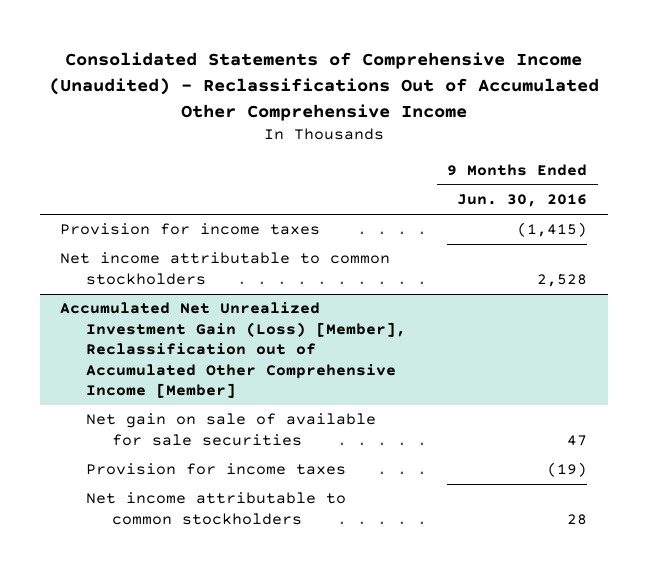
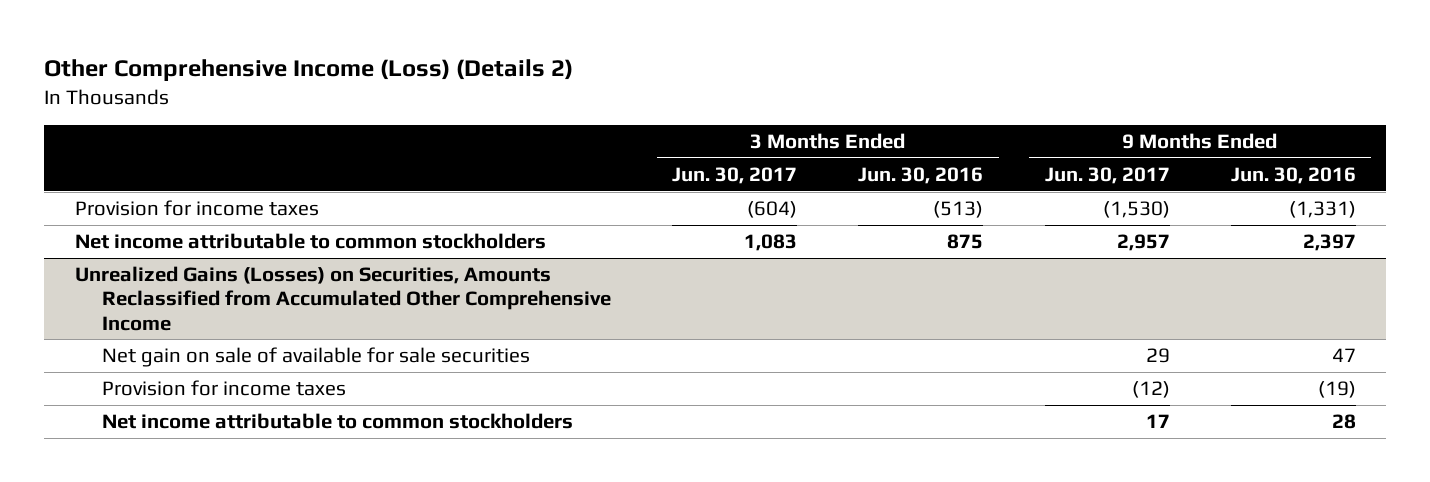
- Consolidated Statements of Comprehensive Income (Unaudited) - Reclassifications Out of Accumulated Other Comprehensive Income
+ Other Comprehensive Income (Loss) (Details 2)
- | 9 Months Ended Jun. 30, 2016
+ | 3 Months Ended Jun. 30, 2017 | 3 Months Ended Jun. 30, 2016 | 9 Months Ended Jun. 30, 2017 | 9 Months Ended Jun. 30, 2016
- Provision for income taxes | (1,415)
- Net income attributable to common stockholders | 2,528
- Accumulated Net Unrealized Investment Gain (Loss) [Member], Reclassification out of Accumulated Other Comprehensive Income [Member]
+ Provision for income taxes | (604) | (513) | (1,530) | (1,331)
+ Net income attributable to common stockholders | 1,083 | 875 | 2,957 | 2,397
+ Unrealized Gains (Losses) on Securities, Amounts Reclassified from Accumulated Other Comprehensive Income

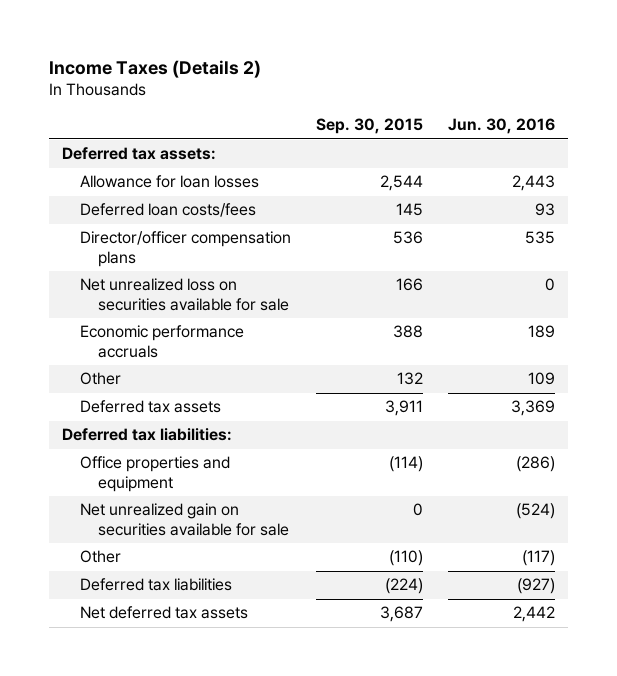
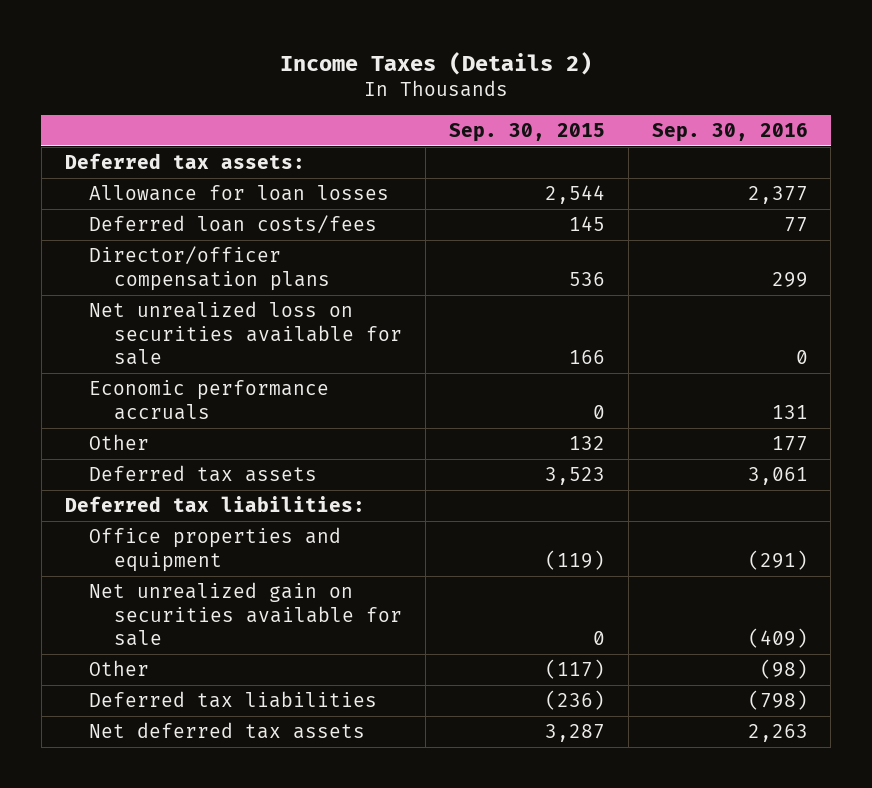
- | Sep. 30, 2015 | Jun. 30, 2016
+ | Sep. 30, 2015 | Sep. 30, 2016
- Economic performance accruals | 388 | 189
+ Economic performance accruals | 0 | 131
- Deferred tax assets | 3,911 | 3,369
+ Deferred tax assets | 3,523 | 3,061
- Office properties and equipment | (114) | (286)
+ Office properties and equipment | (119) | (291)
- Other | (110) | (117)
- Deferred tax liabilities | (224) | (927)
- Net deferred tax assets | 3,687 | 2,442
+ Other | (117) | (98)
+ Deferred tax liabilities | (236) | (798)
+ Net deferred tax assets | 3,287 | 2,263

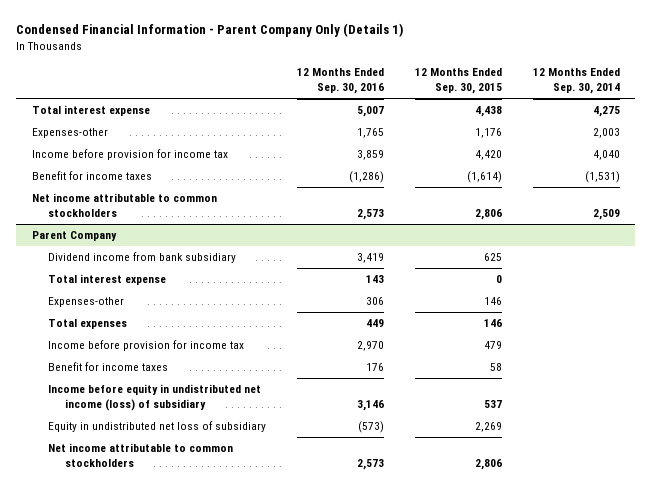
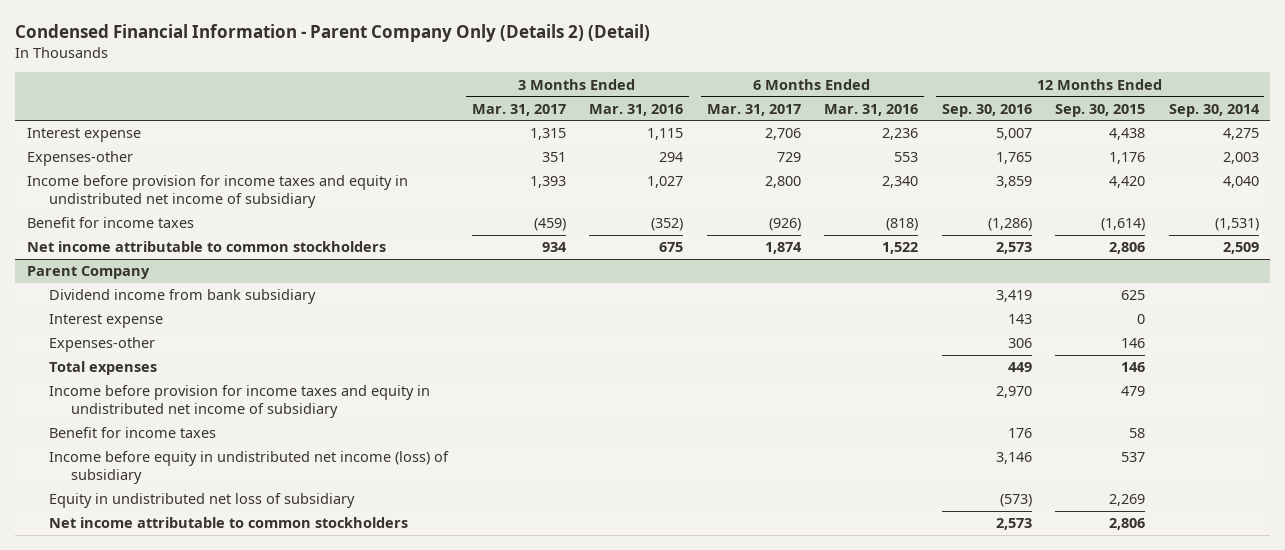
- Condensed Financial Information - Parent Company Only (Details 1)
+ Condensed Financial Information - Parent Company Only (Details 2) (Detail)
- | 12 Months Ended Sep. 30, 2016 | 12 Months Ended Sep. 30, 2015 | 12 Months Ended Sep. 30, 2014
+ | 3 Months Ended Mar. 31, 2017 | 3 Months Ended Mar. 31, 2016 | 6 Months Ended Mar. 31, 2017 | 6 Months Ended Mar. 31, 2016 | 12 Months Ended Sep. 30, 2016 | 12 Months Ended Sep. 30, 2015 | 12 Months Ended Sep. 30, 2014
- Total interest expense | 5,007 | 4,438 | 4,275
+ Interest expense | 1,315 | 1,115 | 2,706 | 2,236 | 5,007 | 4,438 | 4,275
- Income before provision for income tax | 3,859 | 4,420 | 4,040
+ Income before provision for income taxes and equity in undistributed net income of subsidiary | 1,393 | 1,027 | 2,800 | 2,340 | 3,859 | 4,420 | 4,040
@ Parent Company
- Total interest expense | 143 | 0 |
+ Interest expense | | | | | 143 | 0 |
- Income before provision for income tax | 2,970 | 479 |
+ Income before provision for income taxes and equity in undistributed net income of subsidiary | | | | | 2,970 | 479 |

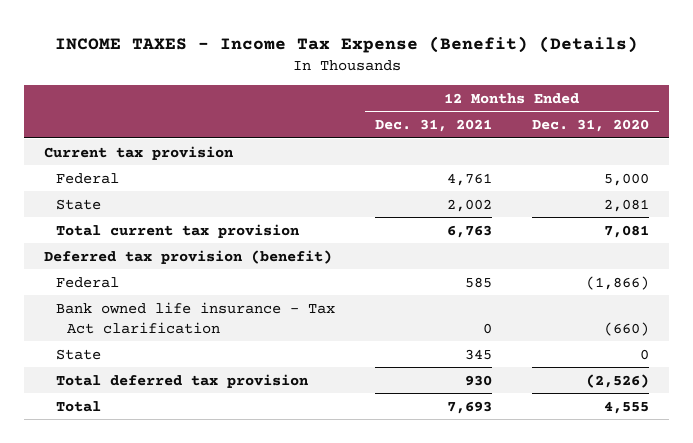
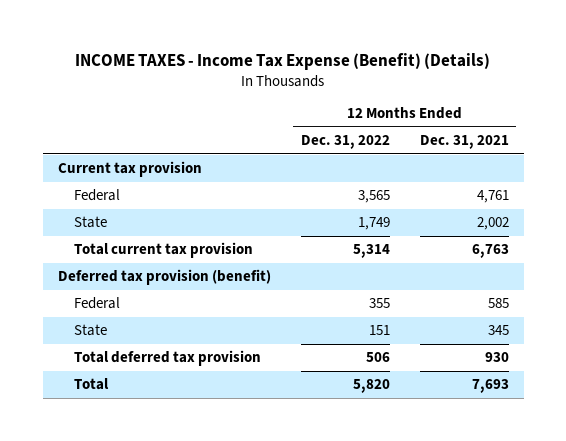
- | 12 Months Ended Dec. 31, 2021 | 12 Months Ended Dec. 31, 2020
+ | 12 Months Ended Dec. 31, 2022 | 12 Months Ended Dec. 31, 2021
- Bank owned life insurance - Tax Act clarification | 0 | (660)

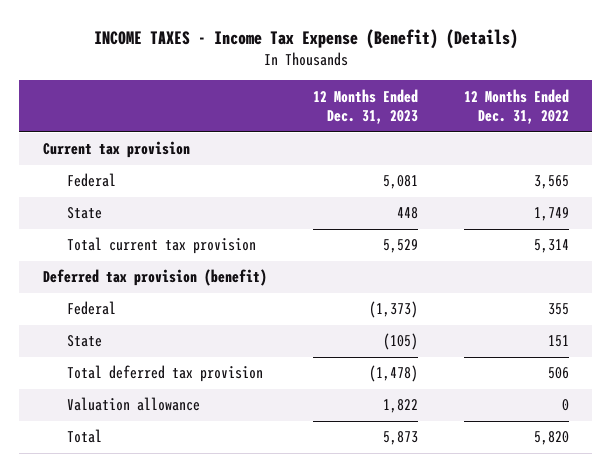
- | 12 Months Ended Dec. 31, 2022 | 12 Months Ended Dec. 31, 2021
+ | 12 Months Ended Dec. 31, 2023 | 12 Months Ended Dec. 31, 2022
+ Valuation allowance | 1,822 | 0

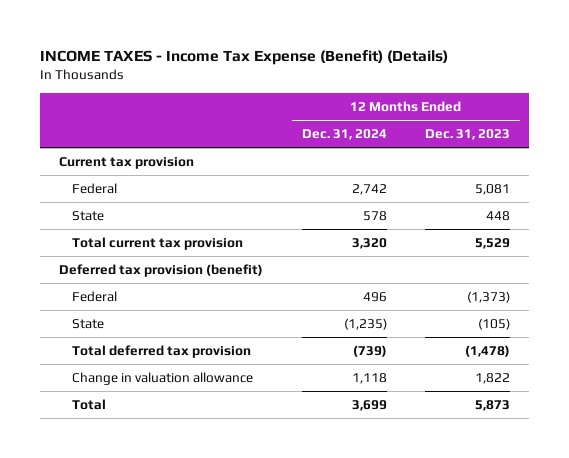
- | 12 Months Ended Dec. 31, 2023 | 12 Months Ended Dec. 31, 2022
+ | 12 Months Ended Dec. 31, 2024 | 12 Months Ended Dec. 31, 2023
- Valuation allowance | 1,822 | 0
+ Change in valuation allowance | 1,118 | 1,822

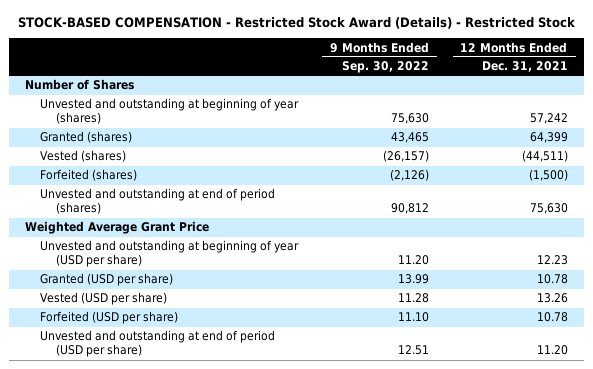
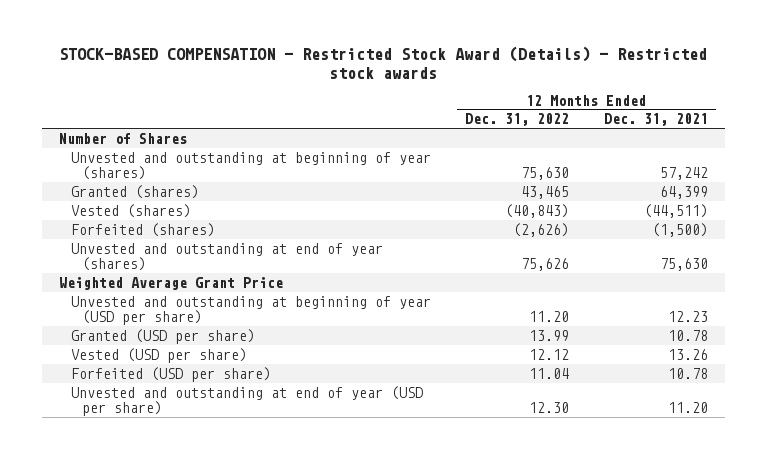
- STOCK-BASED COMPENSATION - Restricted Stock Award (Details) - Restricted Stock
+ STOCK-BASED COMPENSATION - Restricted Stock Award (Details) - Restricted stock awards
- | 9 Months Ended Sep. 30, 2022 | 12 Months Ended Dec. 31, 2021
+ | 12 Months Ended Dec. 31, 2022 | 12 Months Ended Dec. 31, 2021
- Unvested and outstanding at end of period (shares) | 90,812 | 75,630
+ Unvested and outstanding at end of year (shares) | 75,626 | 75,630
- Unvested and outstanding at end of period (USD per share) | 12.51 | 11.20
+ Unvested and outstanding at end of year (USD per share) | 12.30 | 11.20

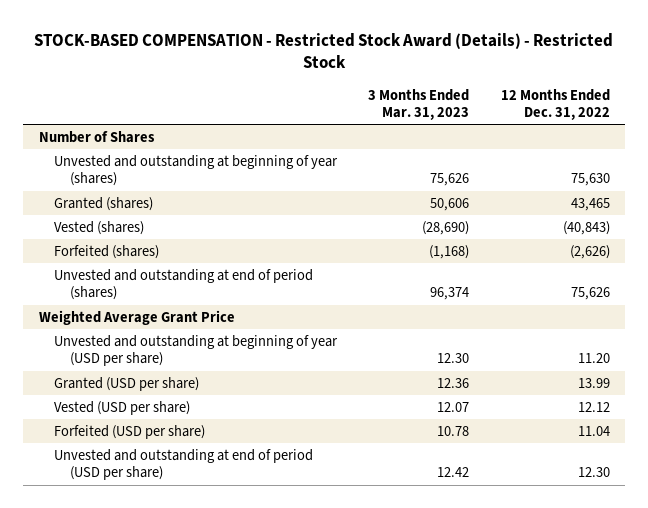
- STOCK-BASED COMPENSATION - Restricted Stock Award (Details) - Restricted stock awards
+ STOCK-BASED COMPENSATION - Restricted Stock Award (Details) - Restricted Stock
- | 12 Months Ended Dec. 31, 2022 | 12 Months Ended Dec. 31, 2021
+ | 3 Months Ended Mar. 31, 2023 | 12 Months Ended Dec. 31, 2022
- Unvested and outstanding at end of year (shares) | 75,626 | 75,630
+ Unvested and outstanding at end of period (shares) | 96,374 | 75,626
- Unvested and outstanding at end of year (USD per share) | 12.30 | 11.20
+ Unvested and outstanding at end of period (USD per share) | 12.42 | 12.30

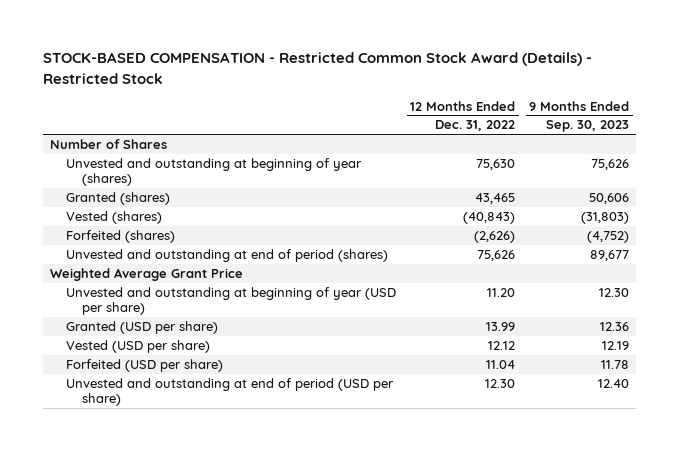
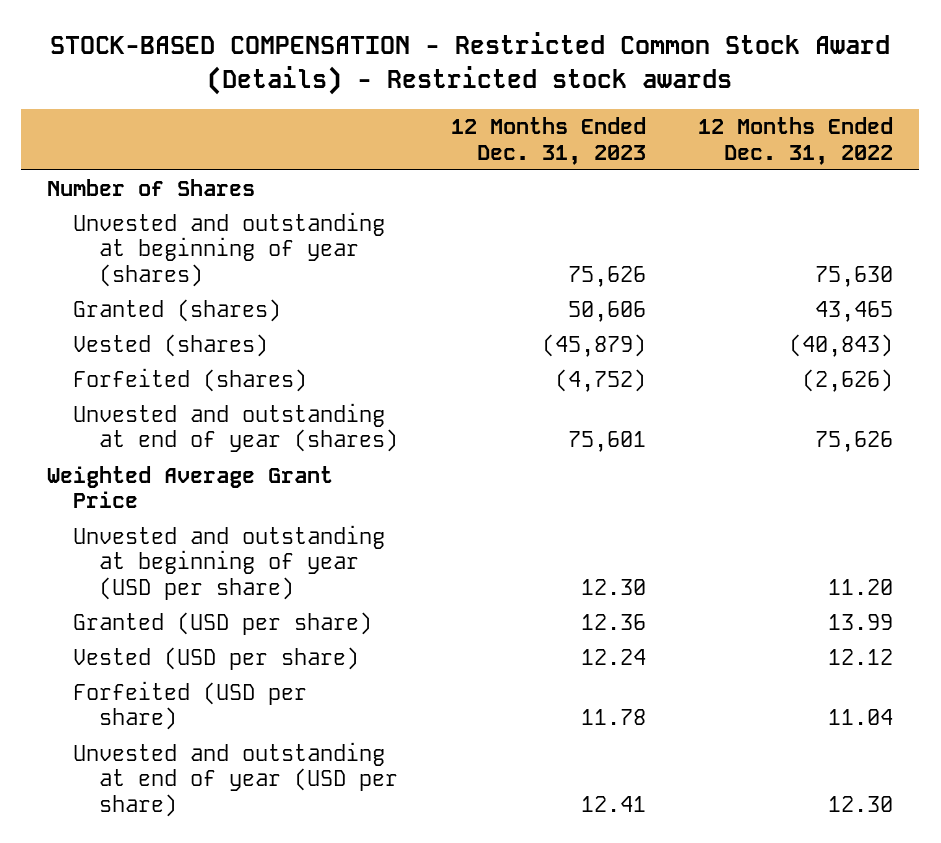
- STOCK-BASED COMPENSATION - Restricted Common Stock Award (Details) - Restricted Stock
+ STOCK-BASED COMPENSATION - Restricted Common Stock Award (Details) - Restricted stock awards
- | 12 Months Ended Dec. 31, 2022 | 9 Months Ended Sep. 30, 2023
+ | 12 Months Ended Dec. 31, 2023 | 12 Months Ended Dec. 31, 2022
- Unvested and outstanding at end of period (shares) | 75,626 | 89,677
+ Unvested and outstanding at end of year (shares) | 75,601 | 75,626
- Unvested and outstanding at end of period (USD per share) | 12.30 | 12.40
+ Unvested and outstanding at end of year (USD per share) | 12.41 | 12.30

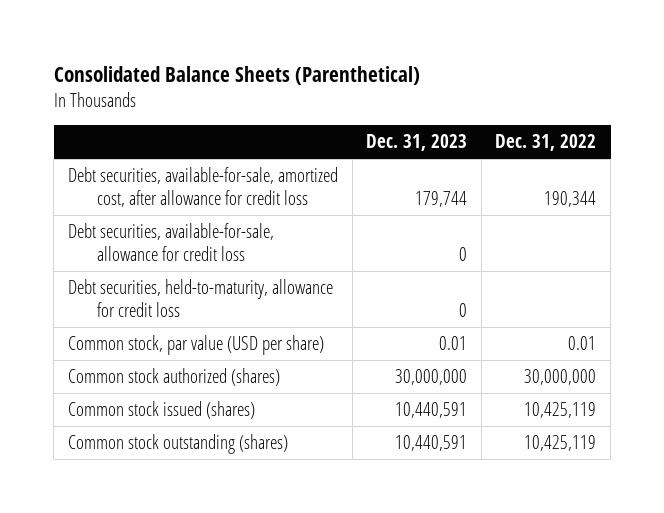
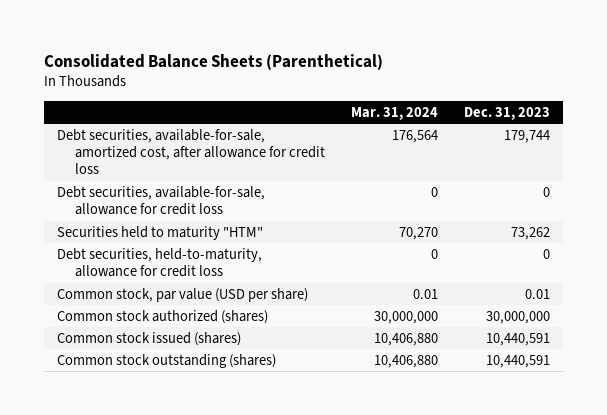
- | Dec. 31, 2023 | Dec. 31, 2022
+ | Mar. 31, 2024 | Dec. 31, 2023
+ Securities held to maturity "HTM" | 70,270 | 73,262

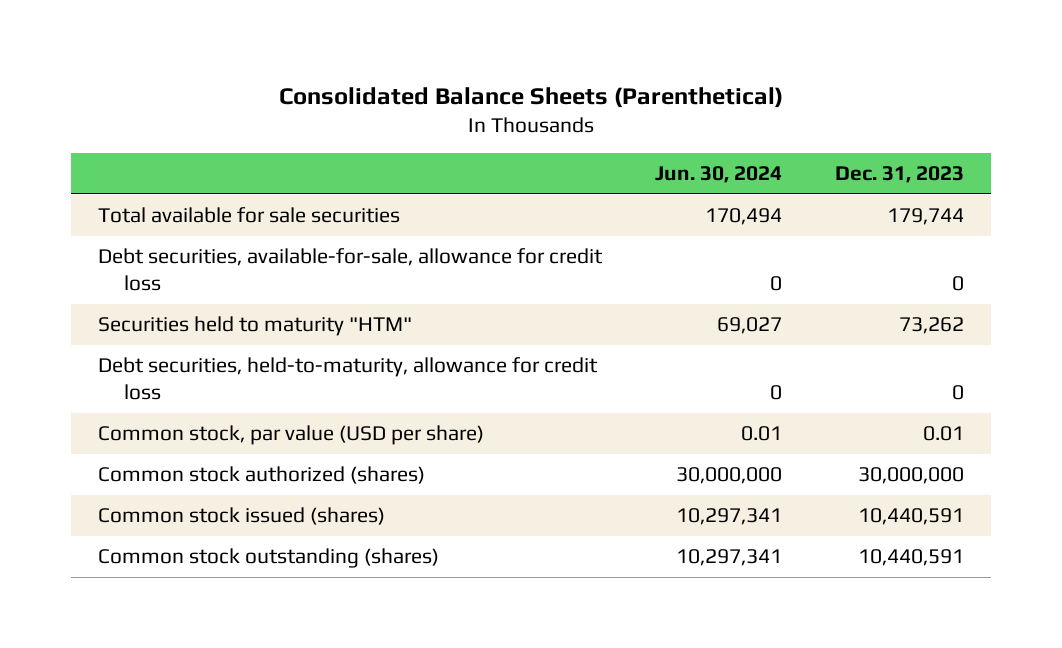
- | Mar. 31, 2024 | Dec. 31, 2023
+ | Jun. 30, 2024 | Dec. 31, 2023
- Debt securities, available-for-sale, amortized cost, after allowance for credit loss | 176,564 | 179,744
+ Total available for sale securities | 170,494 | 179,744

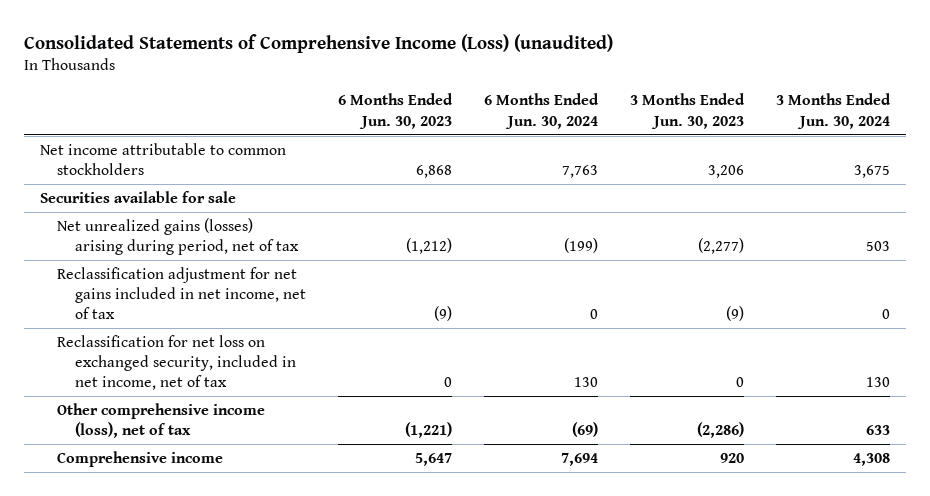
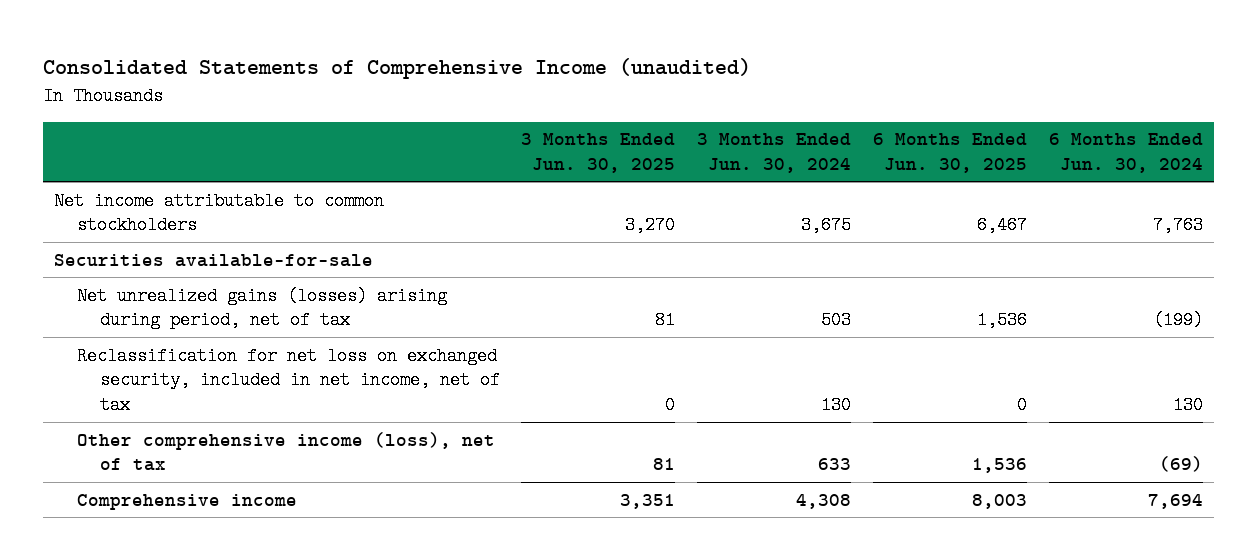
- Consolidated Statements of Comprehensive Income (Loss) (unaudited)
+ Consolidated Statements of Comprehensive Income (unaudited)
- | 6 Months Ended Jun. 30, 2023 | 6 Months Ended Jun. 30, 2024 | 3 Months Ended Jun. 30, 2023 | 3 Months Ended Jun. 30, 2024
+ | 3 Months Ended Jun. 30, 2025 | 3 Months Ended Jun. 30, 2024 | 6 Months Ended Jun. 30, 2025 | 6 Months Ended Jun. 30, 2024
- Securities available for sale
+ Securities available-for-sale
- Reclassification adjustment for net gains included in net income, net of tax | (9) | 0 | (9) | 0

